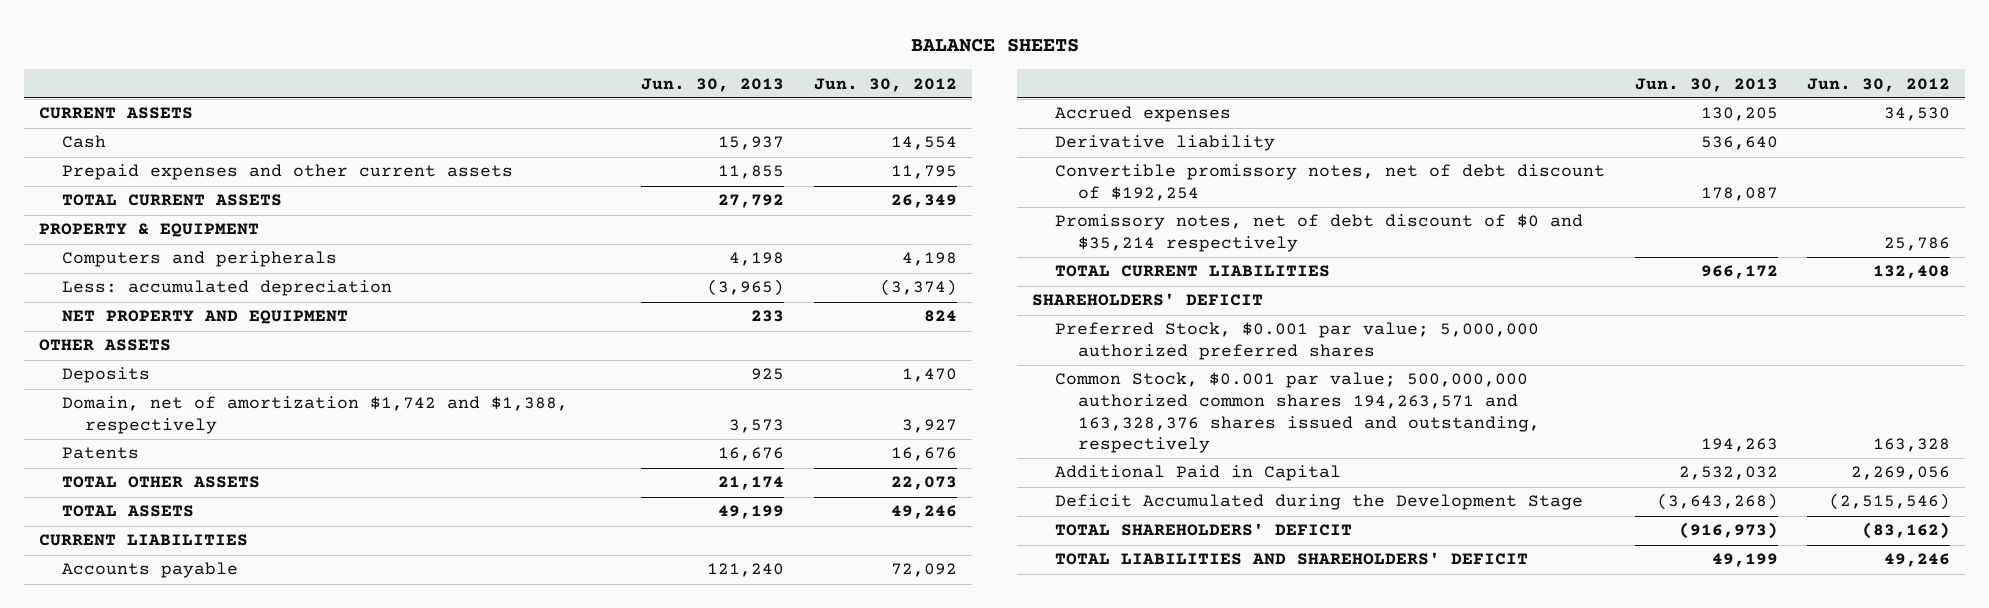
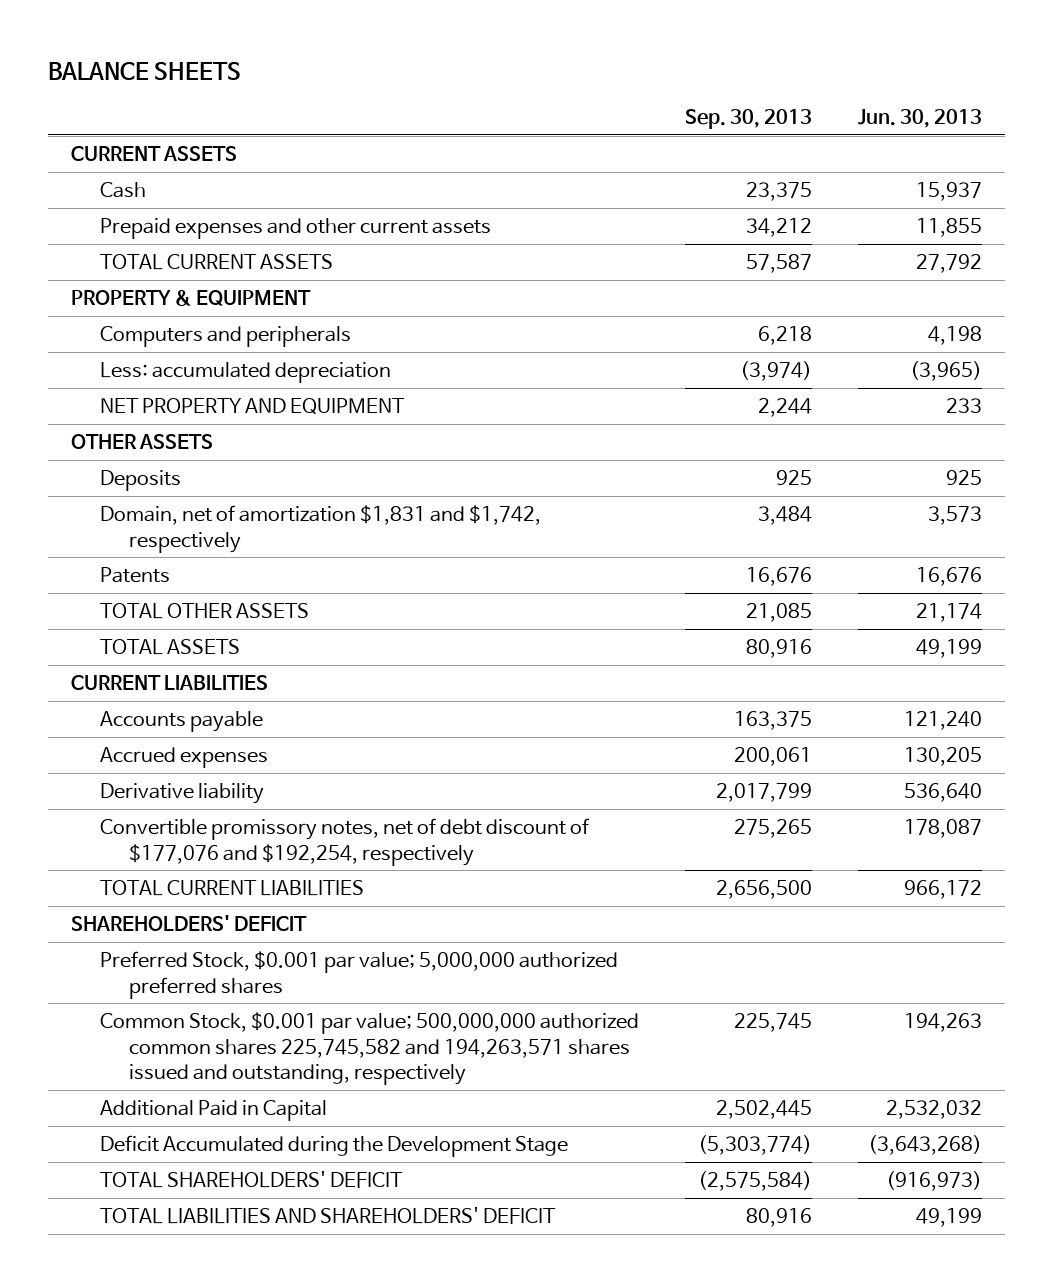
- | Jun. 30, 2013 | Jun. 30, 2012
+ | Sep. 30, 2013 | Jun. 30, 2013
- Domain, net of amortization $1,742 and $1,388, respectively | 3,573 | 3,927
+ Domain, net of amortization $1,831 and $1,742, respectively | 3,484 | 3,573
- Convertible promissory notes, net of debt discount of $192,254 | 178,087 |
- Promissory notes, net of debt discount of $0 and $35,214 respectively | | 25,786
+ Convertible promissory notes, net of debt discount of $177,076 and $192,254, respectively | 275,265 | 178,087
- Common Stock, $0.001 par value; 500,000,000 authorized common shares 194,263,571 and 163,328,376 shares issued and outstanding, respectively | 194,263 | 163,328
+ Common Stock, $0.001 par value; 500,000,000 authorized common shares 225,745,582 and 194,263,571 shares issued and outstanding, respectively | 225,745 | 194,263

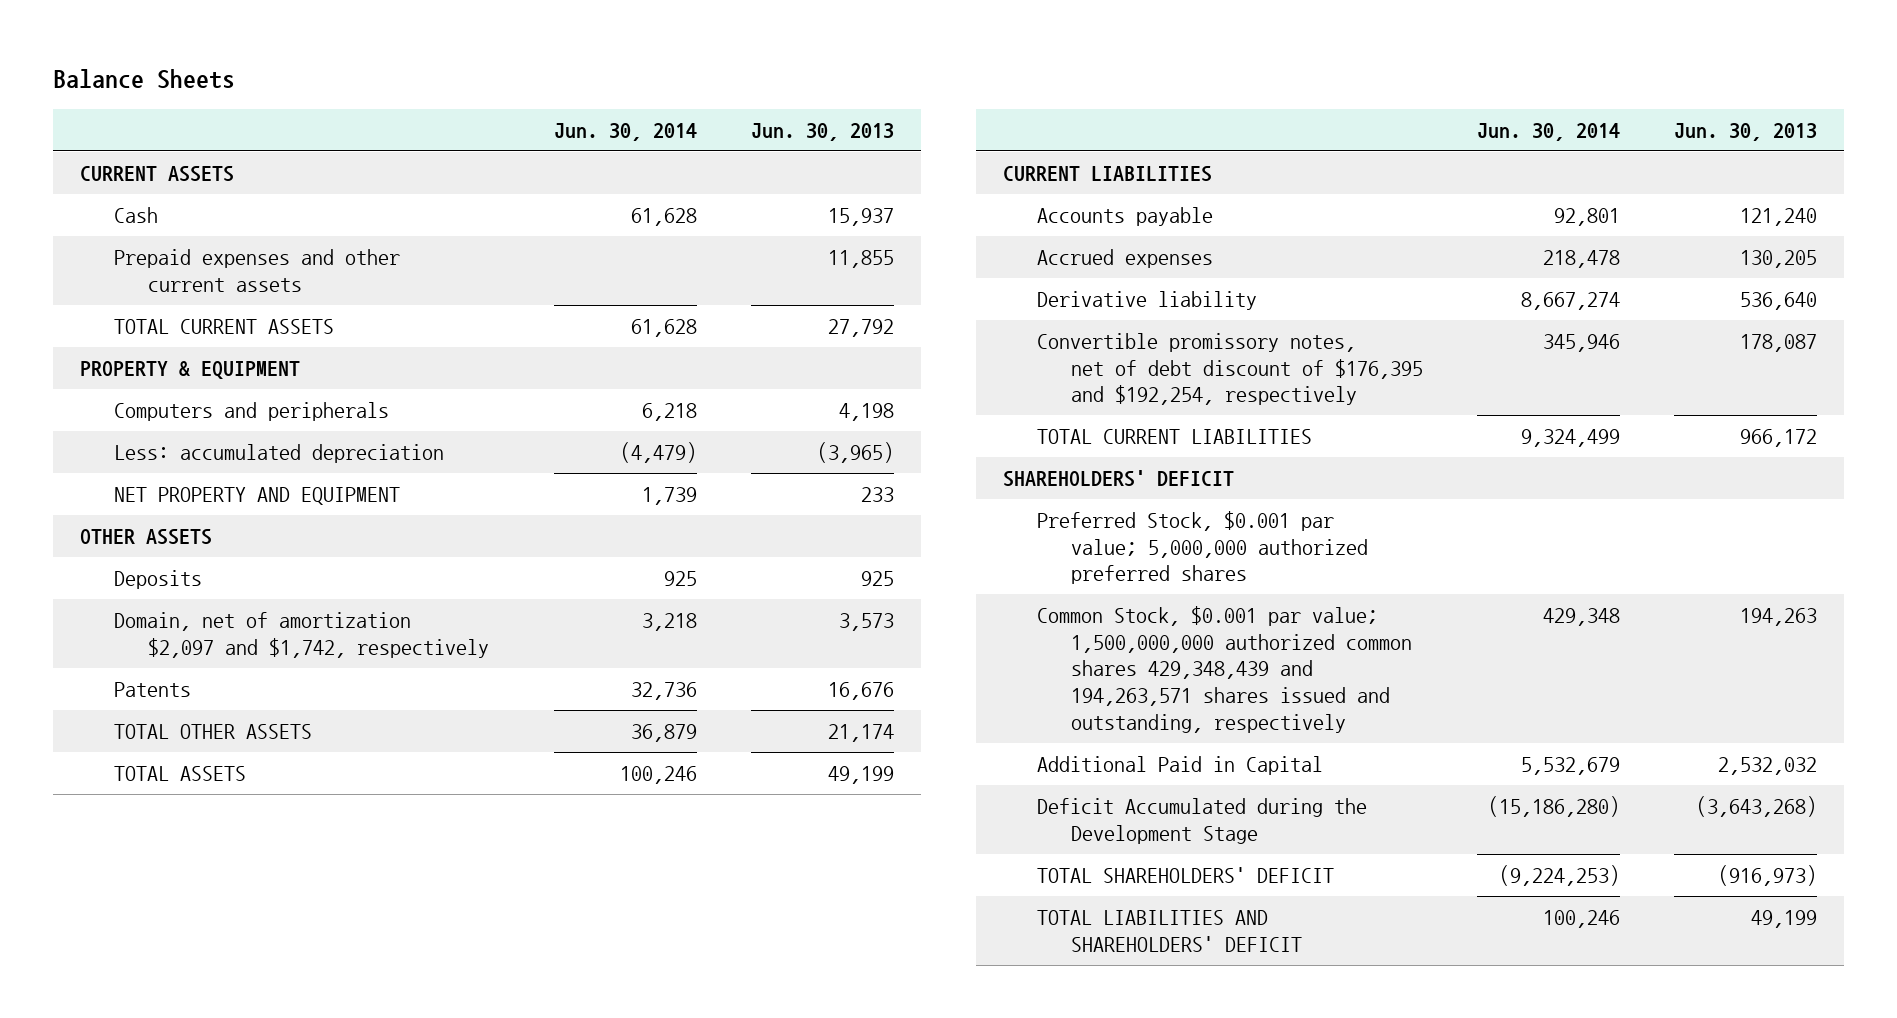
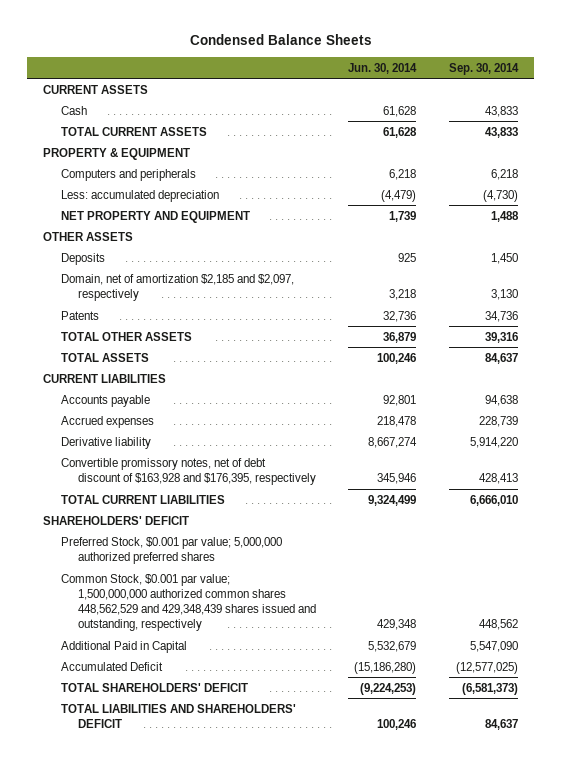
- Balance Sheets
+ Condensed Balance Sheets
- | Jun. 30, 2014 | Jun. 30, 2013
+ | Jun. 30, 2014 | Sep. 30, 2014
- Prepaid expenses and other current assets | | 11,855
- Domain, net of amortization $2,097 and $1,742, respectively | 3,218 | 3,573
+ Domain, net of amortization $2,185 and $2,097, respectively | 3,218 | 3,130
- Convertible promissory notes, net of debt discount of $176,395 and $192,254, respectively | 345,946 | 178,087
+ Convertible promissory notes, net of debt discount of $163,928 and $176,395, respectively | 345,946 | 428,413
- Common Stock, $0.001 par value; 1,500,000,000 authorized common shares 429,348,439 and 194,263,571 shares issued and outstanding, respectively | 429,348 | 194,263
+ Common Stock, $0.001 par value; 1,500,000,000 authorized common shares 448,562,529 and 429,348,439 shares issued and outstanding, respectively | 429,348 | 448,562
- Deficit Accumulated during the Development Stage | (15,186,280) | (3,643,268)
+ Accumulated Deficit | (15,186,280) | (12,577,025)

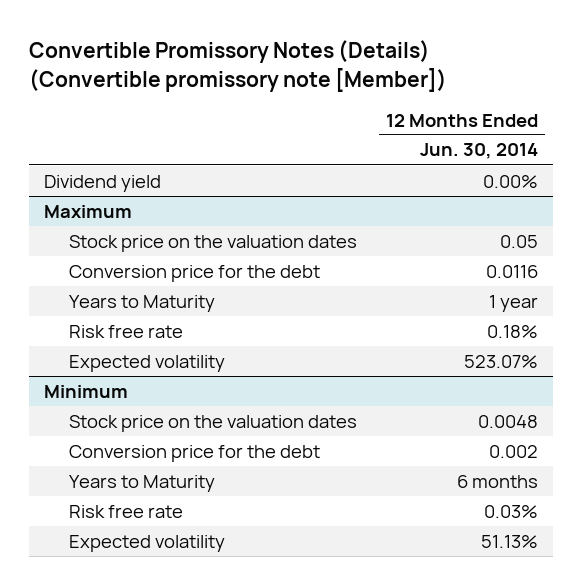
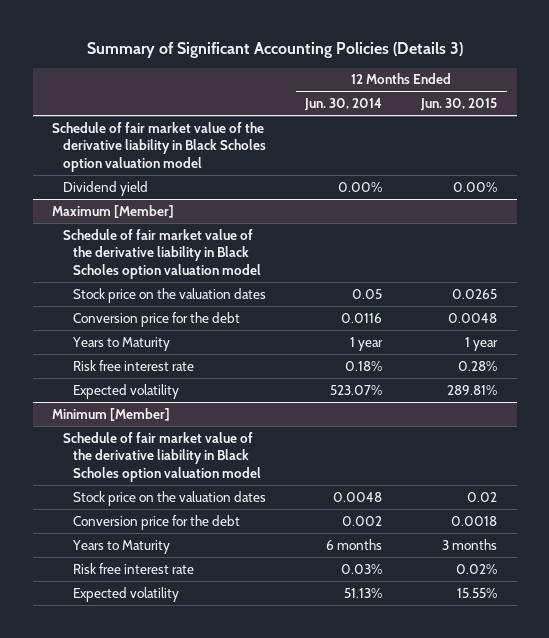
- Convertible Promissory Notes (Details) (Convertible promissory note [Member])
+ Summary of Significant Accounting Policies (Details 3)
- | 12 Months Ended Jun. 30, 2014
+ | 12 Months Ended Jun. 30, 2014 | 12 Months Ended Jun. 30, 2015
+ Schedule of fair market value of the derivative liability in Black Scholes option valuation model
- Maximum
+ Maximum [Member]
+ Schedule of fair market value of the derivative liability in Black Scholes option valuation model
- Risk free rate | 0.18%
+ Risk free interest rate | 0.18% | 0.28%
- Minimum
+ Minimum [Member]
+ Schedule of fair market value of the derivative liability in Black Scholes option valuation model
- Risk free rate | 0.03%
+ Risk free interest rate | 0.03% | 0.02%

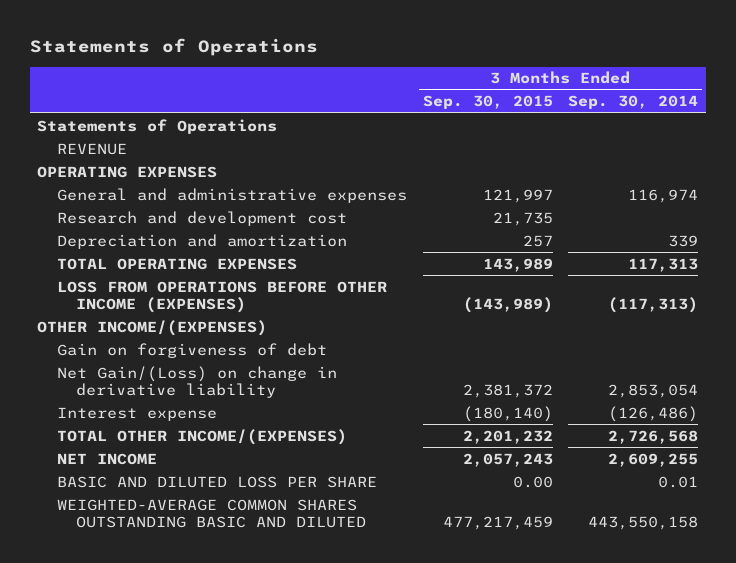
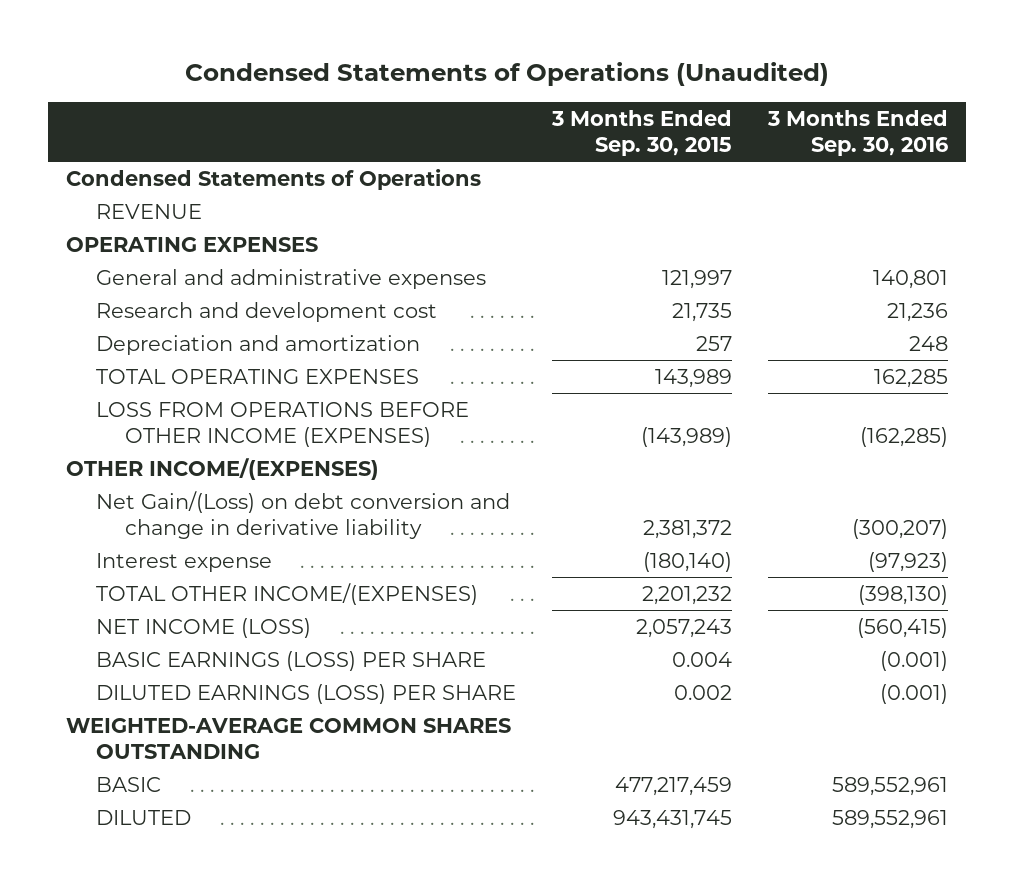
- Statements of Operations
+ Condensed Statements of Operations (Unaudited)
- | 3 Months Ended Sep. 30, 2015 | 3 Months Ended Sep. 30, 2014
+ | 3 Months Ended Sep. 30, 2015 | 3 Months Ended Sep. 30, 2016
- Statements of Operations
+ Condensed Statements of Operations
- Gain on forgiveness of debt
- Net Gain/(Loss) on change in derivative liability | 2,381,372 | 2,853,054
+ Net Gain/(Loss) on debt conversion and change in derivative liability | 2,381,372 | (300,207)
- NET INCOME | 2,057,243 | 2,609,255
- BASIC AND DILUTED LOSS PER SHARE | 0.00 | 0.01
- WEIGHTED-AVERAGE COMMON SHARES OUTSTANDING BASIC AND DILUTED | 477,217,459 | 443,550,158
+ NET INCOME (LOSS) | 2,057,243 | (560,415)
+ BASIC EARNINGS (LOSS) PER SHARE | 0.004 | (0.001)
+ DILUTED EARNINGS (LOSS) PER SHARE | 0.002 | (0.001)
+ WEIGHTED-AVERAGE COMMON SHARES OUTSTANDING
+ BASIC | 477,217,459 | 589,552,961
+ DILUTED | 943,431,745 | 589,552,961

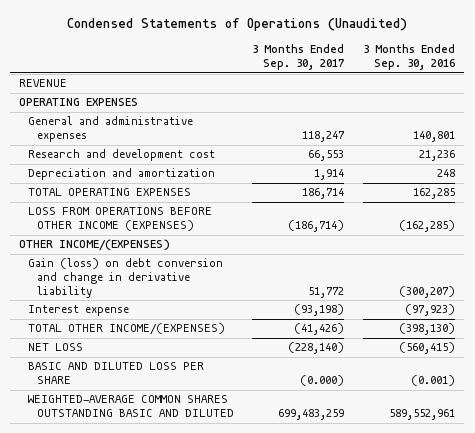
- | 3 Months Ended Sep. 30, 2015 | 3 Months Ended Sep. 30, 2016
+ | 3 Months Ended Sep. 30, 2017 | 3 Months Ended Sep. 30, 2016
- Condensed Statements of Operations
- Net Gain/(Loss) on debt conversion and change in derivative liability | 2,381,372 | (300,207)
+ Gain (loss) on debt conversion and change in derivative liability | 51,772 | (300,207)
- NET INCOME (LOSS) | 2,057,243 | (560,415)
- BASIC EARNINGS (LOSS) PER SHARE | 0.004 | (0.001)
- DILUTED EARNINGS (LOSS) PER SHARE | 0.002 | (0.001)
- WEIGHTED-AVERAGE COMMON SHARES OUTSTANDING
- BASIC | 477,217,459 | 589,552,961
- DILUTED | 943,431,745 | 589,552,961
+ NET LOSS | (228,140) | (560,415)
+ BASIC AND DILUTED LOSS PER SHARE | (0.000) | (0.001)
+ WEIGHTED-AVERAGE COMMON SHARES OUTSTANDING BASIC AND DILUTED | 699,483,259 | 589,552,961

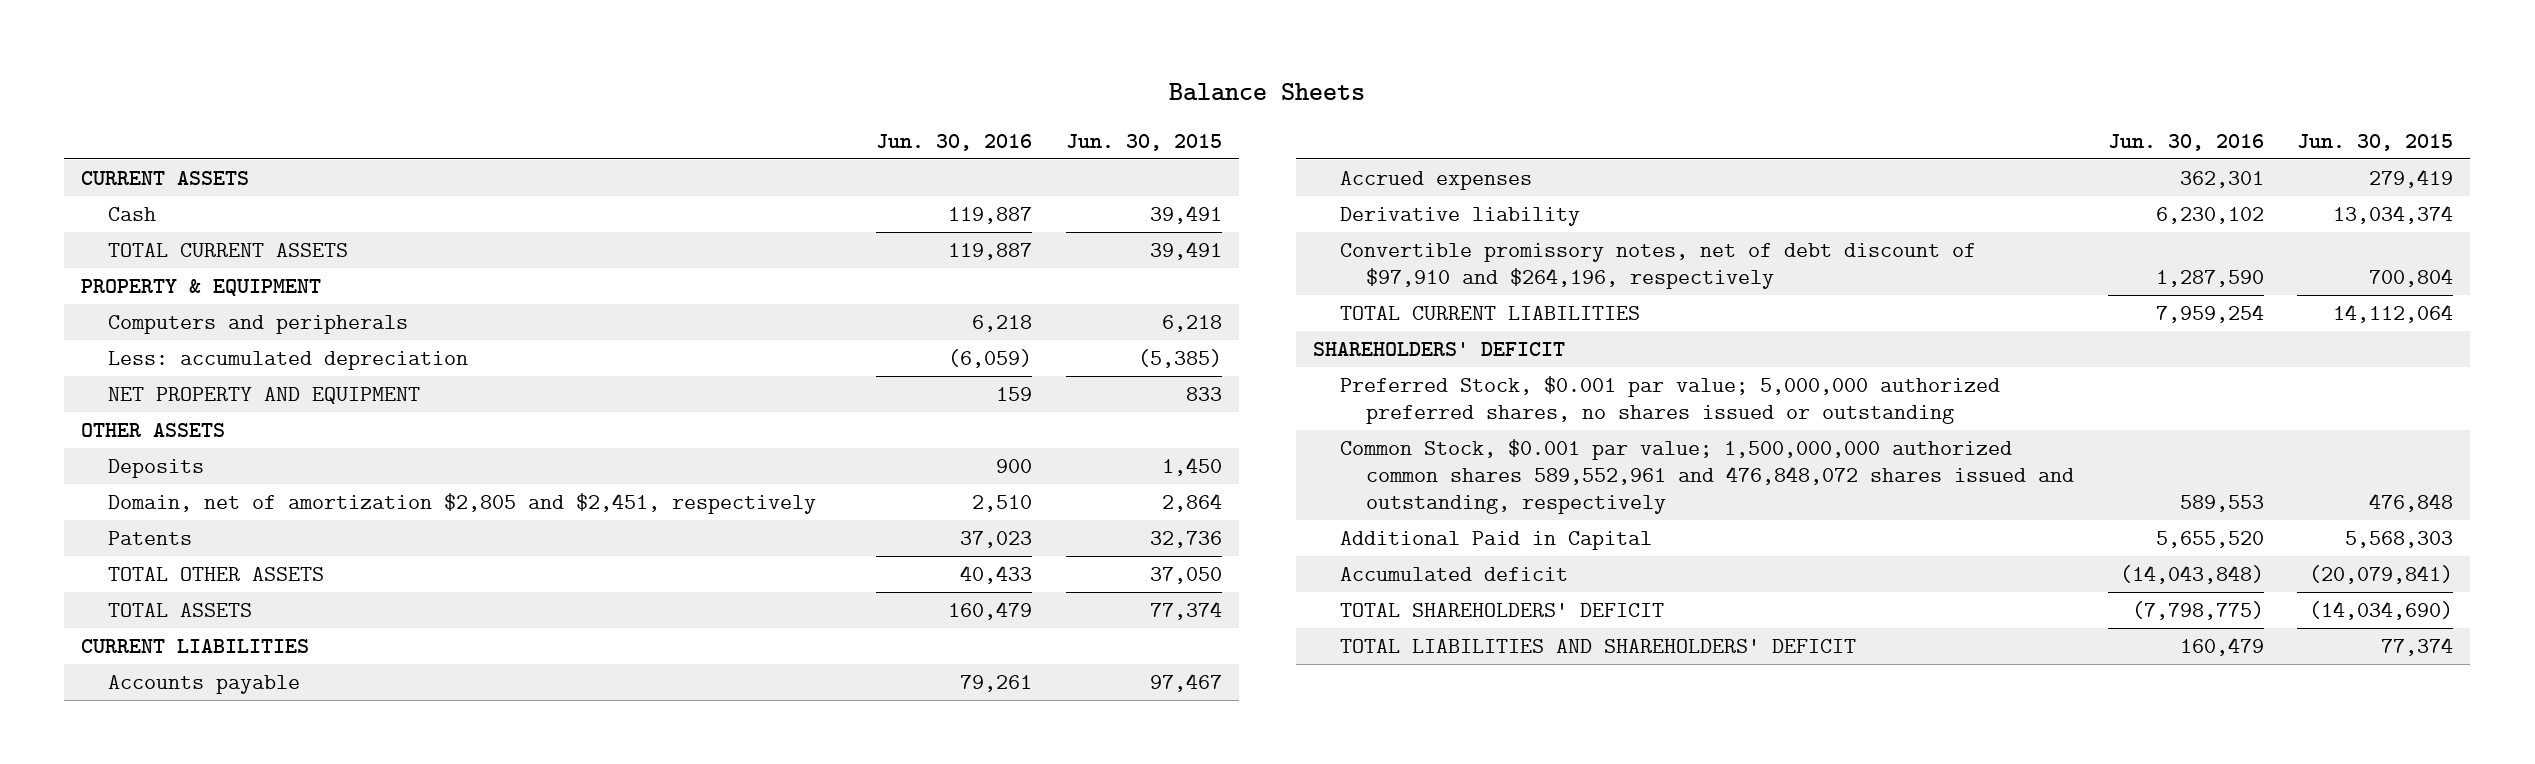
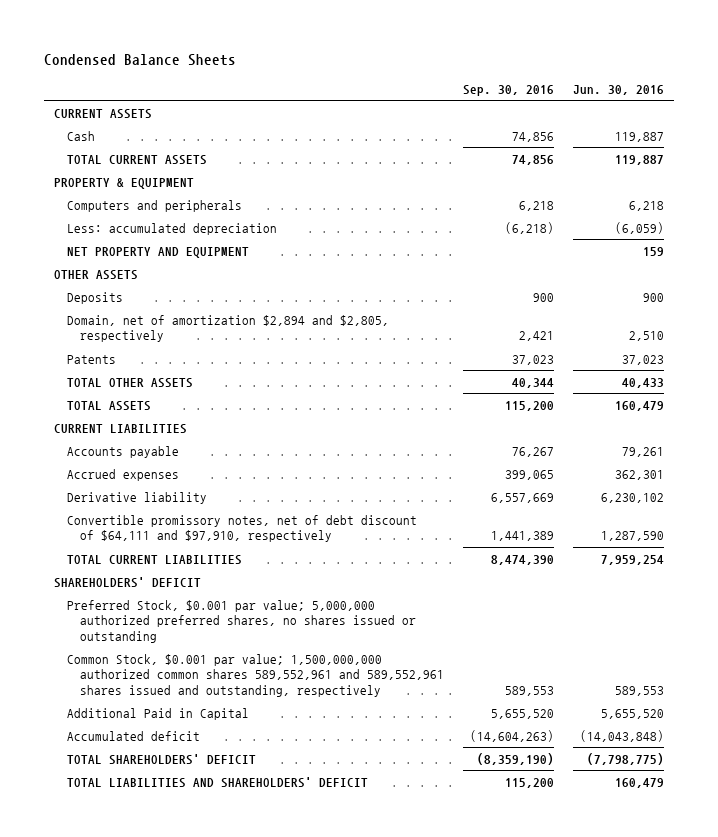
- Balance Sheets
+ Condensed Balance Sheets
- | Jun. 30, 2016 | Jun. 30, 2015
+ | Sep. 30, 2016 | Jun. 30, 2016
- Domain, net of amortization $2,805 and $2,451, respectively | 2,510 | 2,864
+ Domain, net of amortization $2,894 and $2,805, respectively | 2,421 | 2,510
- Convertible promissory notes, net of debt discount of $97,910 and $264,196, respectively | 1,287,590 | 700,804
+ Convertible promissory notes, net of debt discount of $64,111 and $97,910, respectively | 1,441,389 | 1,287,590
- Common Stock, $0.001 par value; 1,500,000,000 authorized common shares 589,552,961 and 476,848,072 shares issued and outstanding, respectively | 589,553 | 476,848
+ Common Stock, $0.001 par value; 1,500,000,000 authorized common shares 589,552,961 and 589,552,961 shares issued and outstanding, respectively | 589,553 | 589,553

